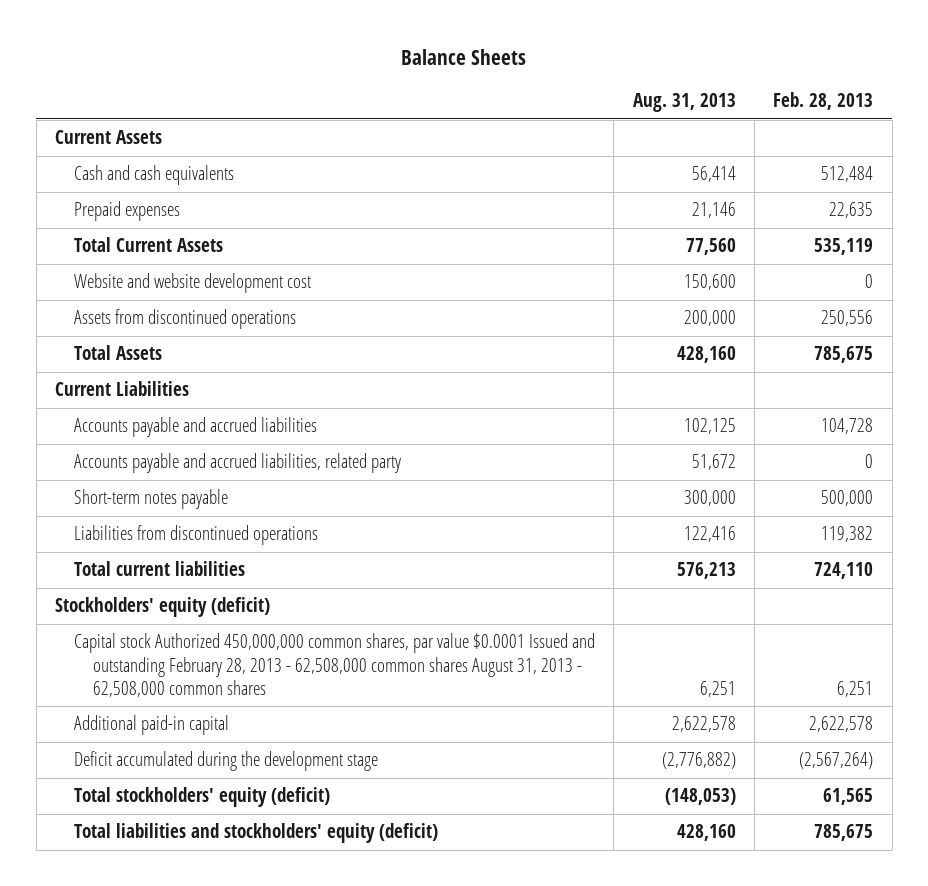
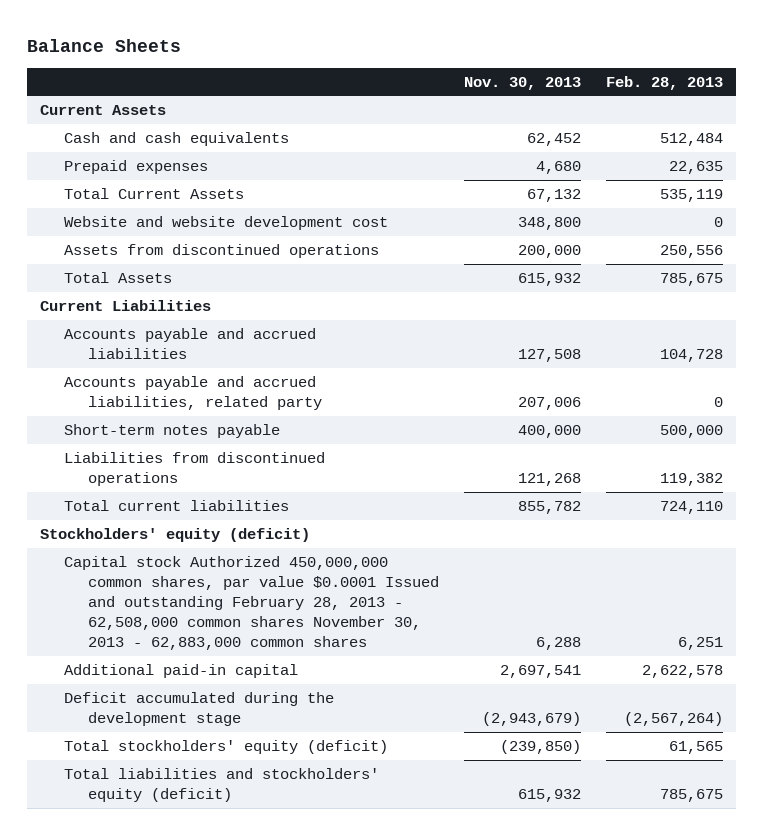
- | Aug. 31, 2013 | Feb. 28, 2013
+ | Nov. 30, 2013 | Feb. 28, 2013
- Capital stock Authorized 450,000,000 common shares, par value $0.0001 Issued and outstanding February 28, 2013 - 62,508,000 common shares August 31, 2013 - 62,508,000 common shares | 6,251 | 6,251
+ Capital stock Authorized 450,000,000 common shares, par value $0.0001 Issued and outstanding February 28, 2013 - 62,508,000 common shares November 30, 2013 - 62,883,000 common shares | 6,288 | 6,251

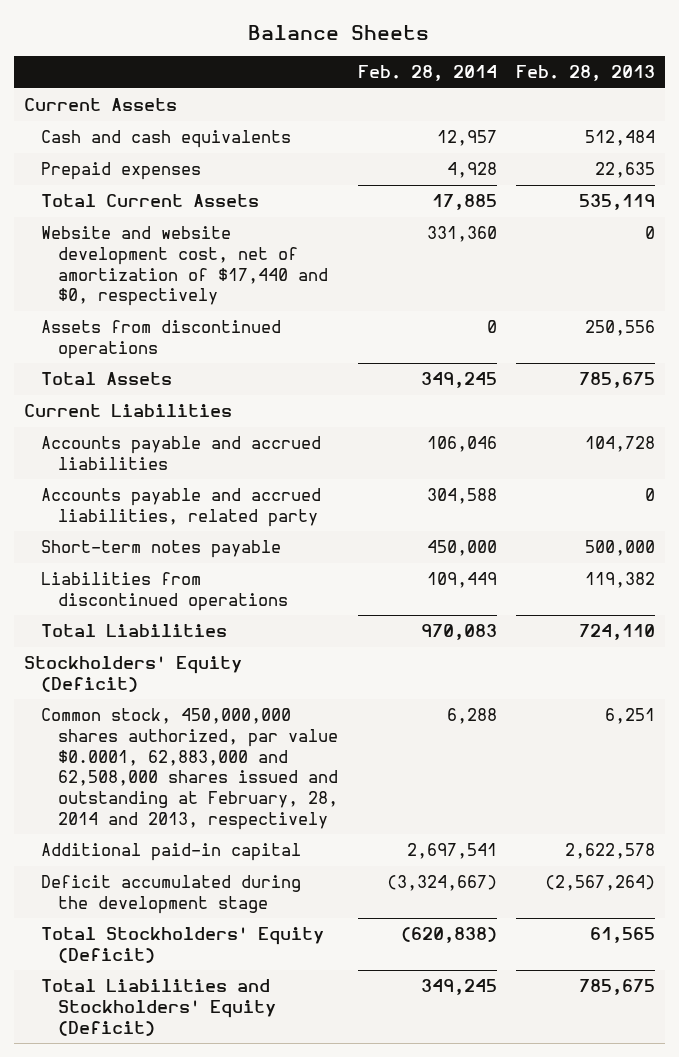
- | Nov. 30, 2013 | Feb. 28, 2013
+ | Feb. 28, 2014 | Feb. 28, 2013
- Website and website development cost | 348,800 | 0
+ Website and website development cost, net of amortization of $17,440 and $0, respectively | 331,360 | 0
- Total current liabilities | 855,782 | 724,110
- Stockholders' equity (deficit)
- Capital stock Authorized 450,000,000 common shares, par value $0.0001 Issued and outstanding February 28, 2013 - 62,508,000 common shares November 30, 2013 - 62,883,000 common shares | 6,288 | 6,251
+ Total Liabilities | 970,083 | 724,110
+ Stockholders' Equity (Deficit)
+ Common stock, 450,000,000 shares authorized, par value $0.0001, 62,883,000 and 62,508,000 shares issued and outstanding at February, 28, 2014 and 2013, respectively | 6,288 | 6,251
- Total stockholders' equity (deficit) | (239,850) | 61,565
- Total liabilities and stockholders' equity (deficit) | 615,932 | 785,675
+ Total Stockholders' Equity (Deficit) | (620,838) | 61,565
+ Total Liabilities and Stockholders' Equity (Deficit) | 349,245 | 785,675

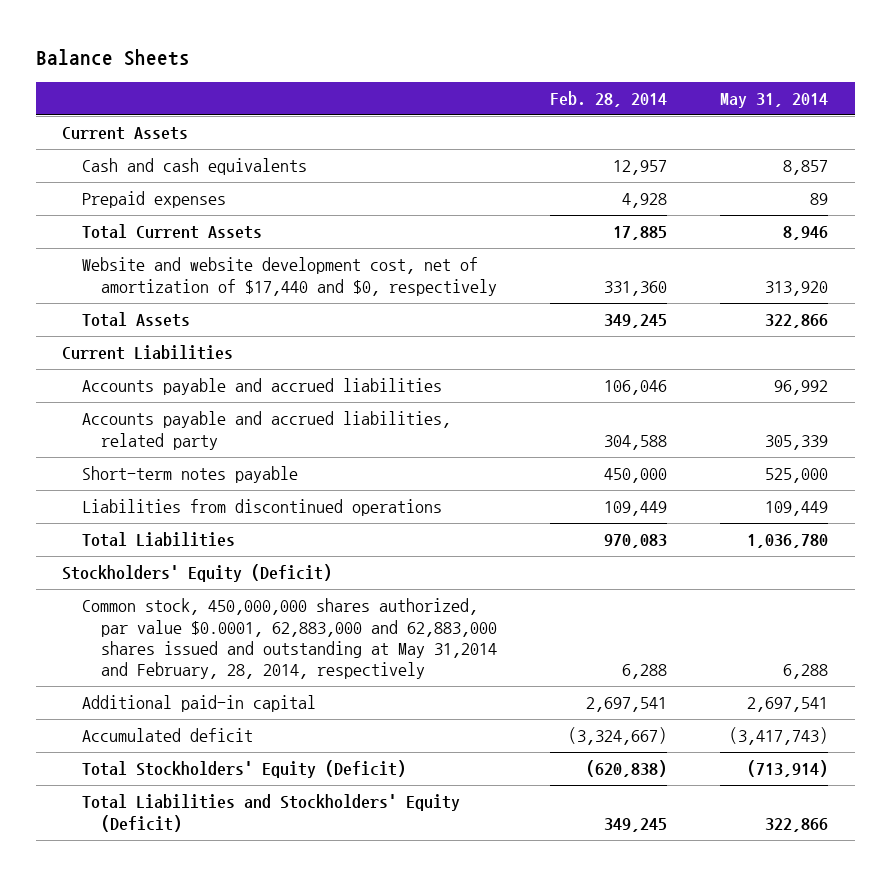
- | Feb. 28, 2014 | Feb. 28, 2013
+ | Feb. 28, 2014 | May 31, 2014
- Assets from discontinued operations | 0 | 250,556
- Common stock, 450,000,000 shares authorized, par value $0.0001, 62,883,000 and 62,508,000 shares issued and outstanding at February, 28, 2014 and 2013, respectively | 6,288 | 6,251
+ Common stock, 450,000,000 shares authorized, par value $0.0001, 62,883,000 and 62,883,000 shares issued and outstanding at May 31,2014 and February, 28, 2014, respectively | 6,288 | 6,288
- Deficit accumulated during the development stage | (3,324,667) | (2,567,264)
+ Accumulated deficit | (3,324,667) | (3,417,743)

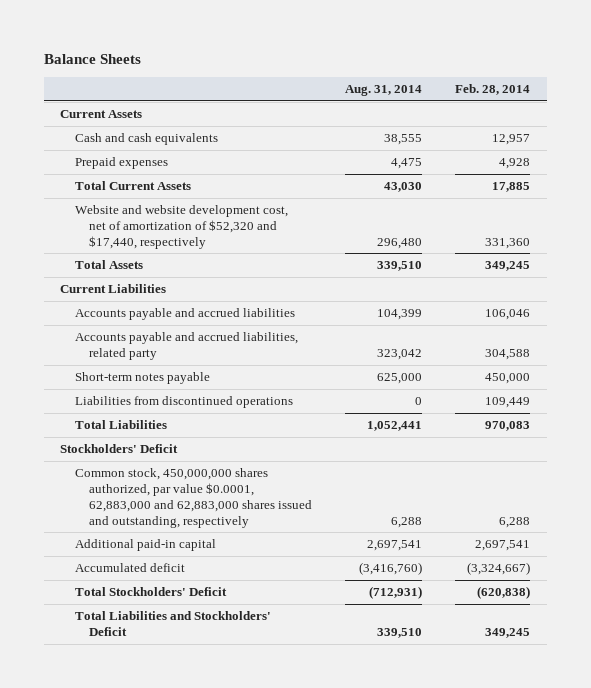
- | Feb. 28, 2014 | May 31, 2014
+ | Aug. 31, 2014 | Feb. 28, 2014
- Website and website development cost, net of amortization of $17,440 and $0, respectively | 331,360 | 313,920
+ Website and website development cost, net of amortization of $52,320 and $17,440, respectively | 296,480 | 331,360
- Stockholders' Equity (Deficit)
- Common stock, 450,000,000 shares authorized, par value $0.0001, 62,883,000 and 62,883,000 shares issued and outstanding at May 31,2014 and February, 28, 2014, respectively | 6,288 | 6,288
+ Stockholders' Deficit
+ Common stock, 450,000,000 shares authorized, par value $0.0001, 62,883,000 and 62,883,000 shares issued and outstanding, respectively | 6,288 | 6,288
- Total Stockholders' Equity (Deficit) | (620,838) | (713,914)
- Total Liabilities and Stockholders' Equity (Deficit) | 349,245 | 322,866
+ Total Stockholders' Deficit | (712,931) | (620,838)
+ Total Liabilities and Stockholders' Deficit | 339,510 | 349,245

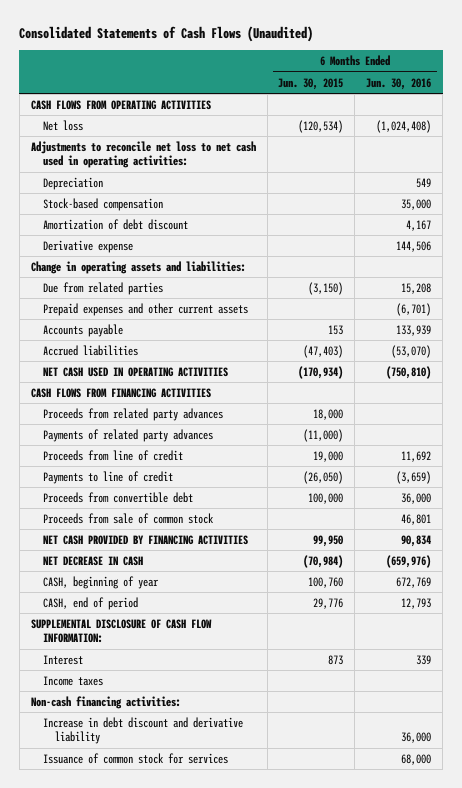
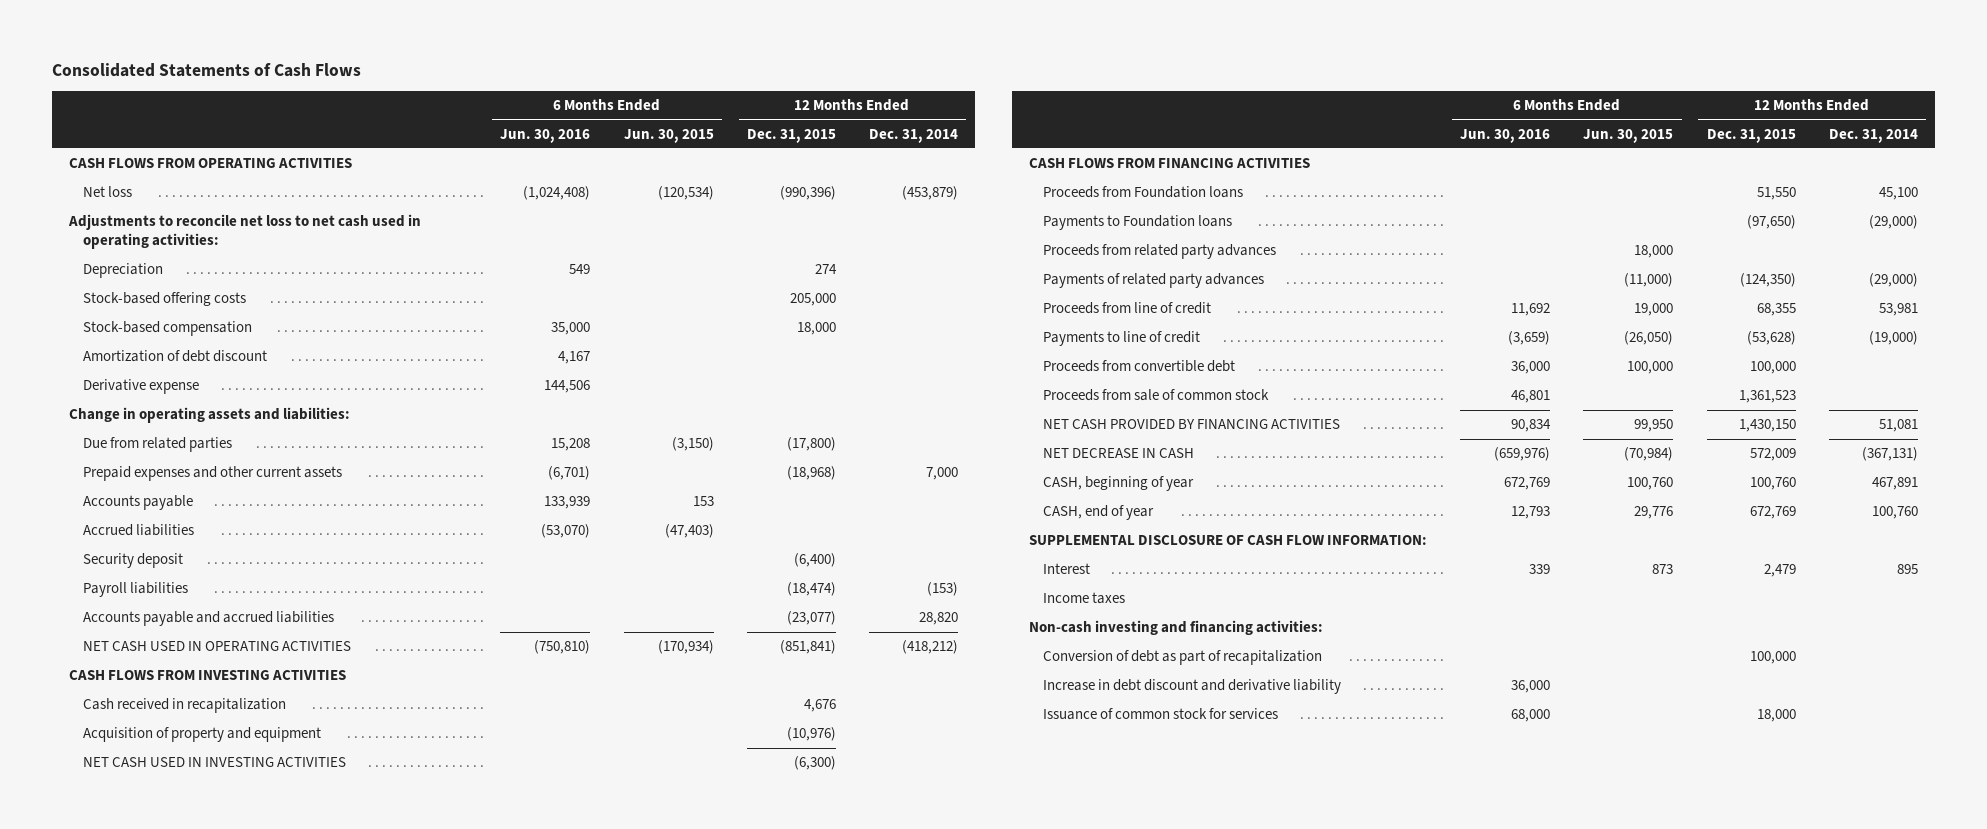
- Consolidated Statements of Cash Flows (Unaudited)
+ Consolidated Statements of Cash Flows
- | 6 Months Ended Jun. 30, 2015 | 6 Months Ended Jun. 30, 2016
+ | 6 Months Ended Jun. 30, 2016 | 6 Months Ended Jun. 30, 2015 | 12 Months Ended Dec. 31, 2015 | 12 Months Ended Dec. 31, 2014
+ Stock-based offering costs | | | 205,000 |
+ Security deposit | | | (6,400) |
+ Payroll liabilities | | | (18,474) | (153)
+ Accounts payable and accrued liabilities | | | (23,077) | 28,820
+ CASH FLOWS FROM INVESTING ACTIVITIES
+ Cash received in recapitalization | | | 4,676 |
+ Acquisition of property and equipment | | | (10,976) |
+ NET CASH USED IN INVESTING ACTIVITIES | | | (6,300) |
+ Proceeds from Foundation loans | | | 51,550 | 45,100
+ Payments to Foundation loans | | | (97,650) | (29,000)
- CASH, end of period | 29,776 | 12,793
+ CASH, end of year | 12,793 | 29,776 | 672,769 | 100,760
- Non-cash financing activities:
+ Non-cash investing and financing activities:
+ Conversion of debt as part of recapitalization | | | 100,000 |

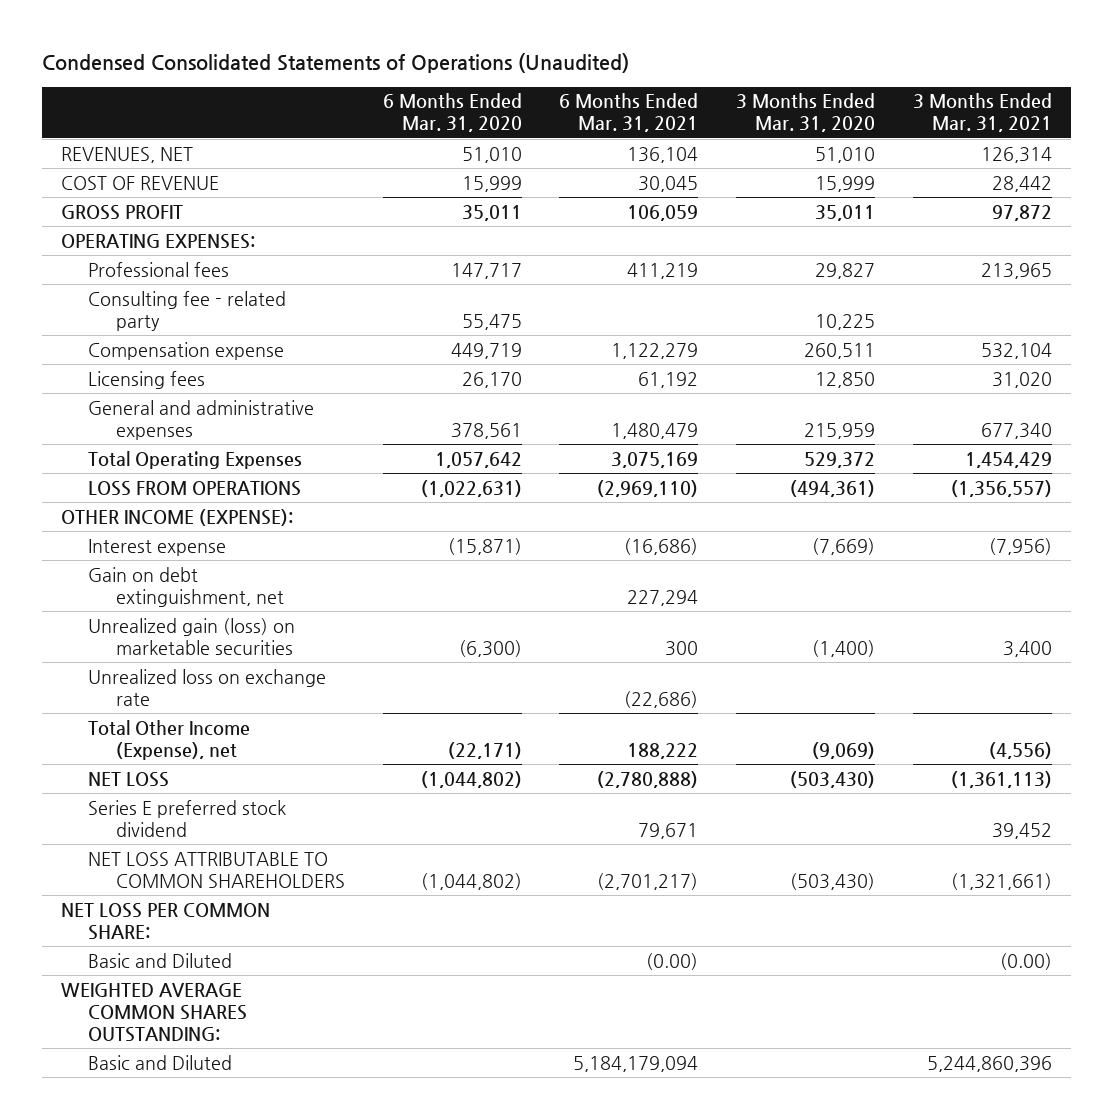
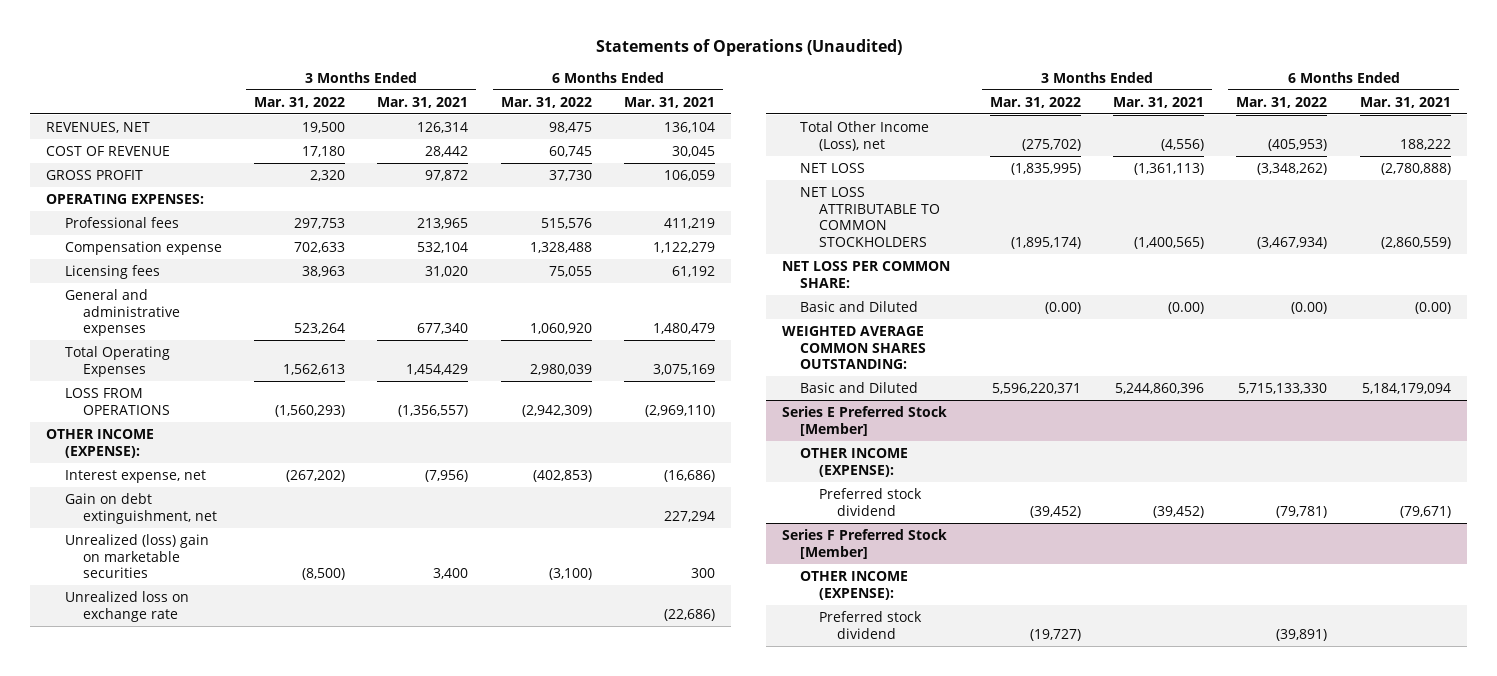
- Condensed Consolidated Statements of Operations (Unaudited)
+ Statements of Operations (Unaudited)
- | 6 Months Ended Mar. 31, 2020 | 6 Months Ended Mar. 31, 2021 | 3 Months Ended Mar. 31, 2020 | 3 Months Ended Mar. 31, 2021
+ | 3 Months Ended Mar. 31, 2022 | 3 Months Ended Mar. 31, 2021 | 6 Months Ended Mar. 31, 2022 | 6 Months Ended Mar. 31, 2021
- Consulting fee - related party | 55,475 | | 10,225 |
- Interest expense | (15,871) | (16,686) | (7,669) | (7,956)
+ Interest expense, net | (267,202) | (7,956) | (402,853) | (16,686)
- Unrealized gain (loss) on marketable securities | (6,300) | 300 | (1,400) | 3,400
+ Unrealized (loss) gain on marketable securities | (8,500) | 3,400 | (3,100) | 300
- Total Other Income (Expense), net | (22,171) | 188,222 | (9,069) | (4,556)
+ Total Other Income (Loss), net | (275,702) | (4,556) | (405,953) | 188,222
- Series E preferred stock dividend | | 79,671 | | 39,452
- NET LOSS ATTRIBUTABLE TO COMMON SHAREHOLDERS | (1,044,802) | (2,701,217) | (503,430) | (1,321,661)
+ NET LOSS ATTRIBUTABLE TO COMMON STOCKHOLDERS | (1,895,174) | (1,400,565) | (3,467,934) | (2,860,559)
+ Series E Preferred Stock [Member]
+ OTHER INCOME (EXPENSE):
+ Preferred stock dividend | (39,452) | (39,452) | (79,781) | (79,671)
+ Series F Preferred Stock [Member]
+ OTHER INCOME (EXPENSE):
+ Preferred stock dividend | (19,727) | | (39,891) |

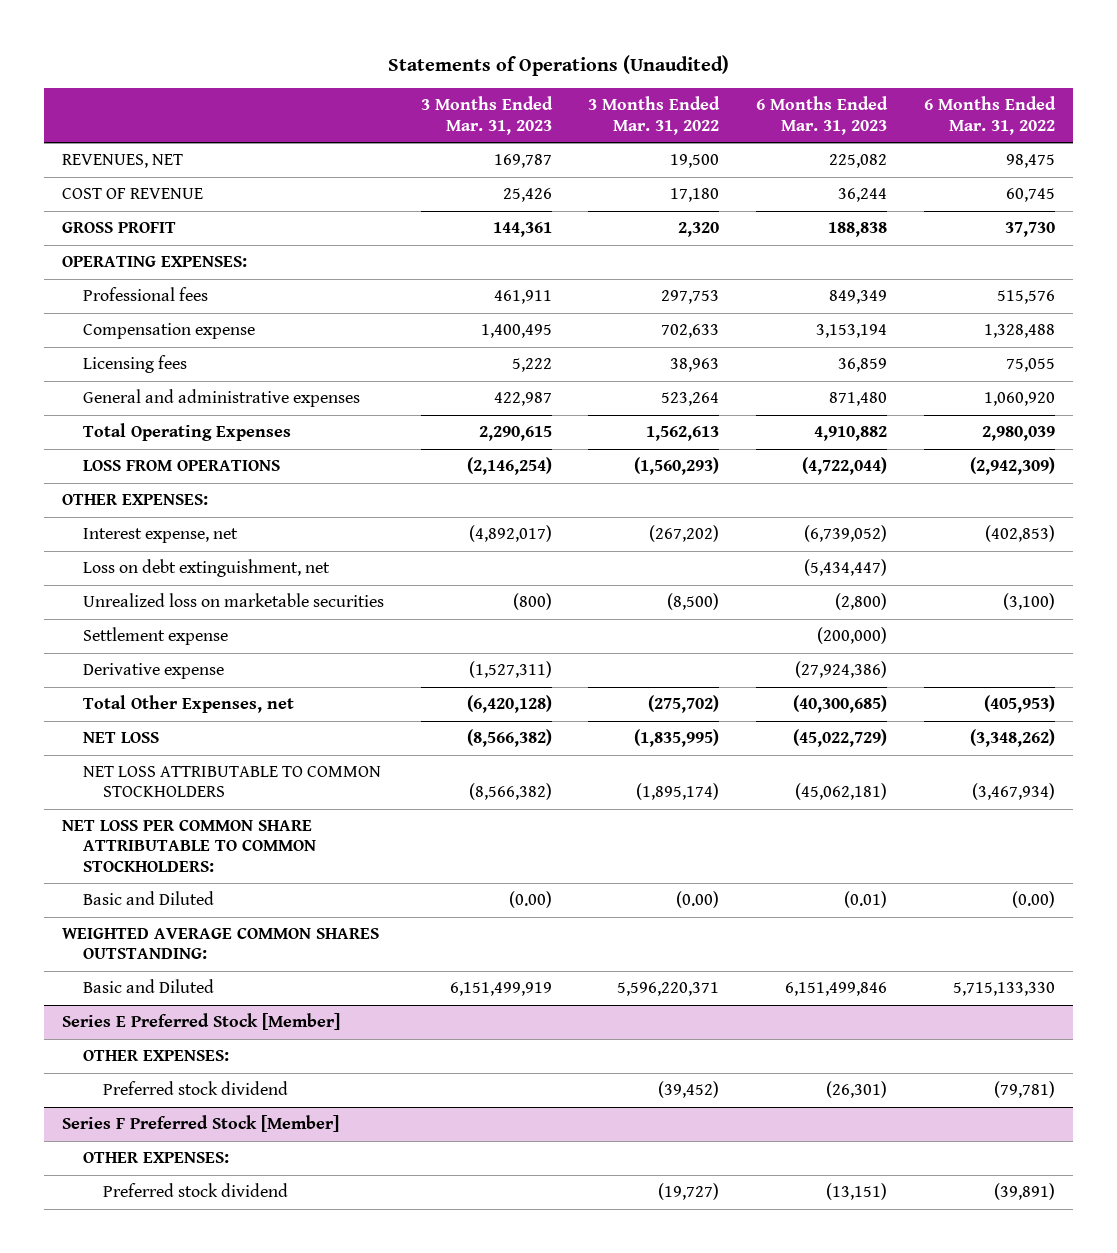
- | 3 Months Ended Mar. 31, 2022 | 3 Months Ended Mar. 31, 2021 | 6 Months Ended Mar. 31, 2022 | 6 Months Ended Mar. 31, 2021
+ | 3 Months Ended Mar. 31, 2023 | 3 Months Ended Mar. 31, 2022 | 6 Months Ended Mar. 31, 2023 | 6 Months Ended Mar. 31, 2022
- OTHER INCOME (EXPENSE):
+ OTHER EXPENSES:
- Gain on debt extinguishment, net | | | | 227,294
- Unrealized (loss) gain on marketable securities | (8,500) | 3,400 | (3,100) | 300
- Unrealized loss on exchange rate | | | | (22,686)
- Total Other Income (Loss), net | (275,702) | (4,556) | (405,953) | 188,222
+ Loss on debt extinguishment, net | | | (5,434,447) |
+ Unrealized loss on marketable securities | (800) | (8,500) | (2,800) | (3,100)
+ Settlement expense | | | (200,000) |
+ Derivative expense | (1,527,311) | | (27,924,386) |
+ Total Other Expenses, net | (6,420,128) | (275,702) | (40,300,685) | (405,953)
- NET LOSS PER COMMON SHARE:
+ NET LOSS PER COMMON SHARE ATTRIBUTABLE TO COMMON STOCKHOLDERS:
@ Series E Preferred Stock [Member]
- OTHER INCOME (EXPENSE):
+ OTHER EXPENSES:
@ Series F Preferred Stock [Member]
- OTHER INCOME (EXPENSE):
+ OTHER EXPENSES:

